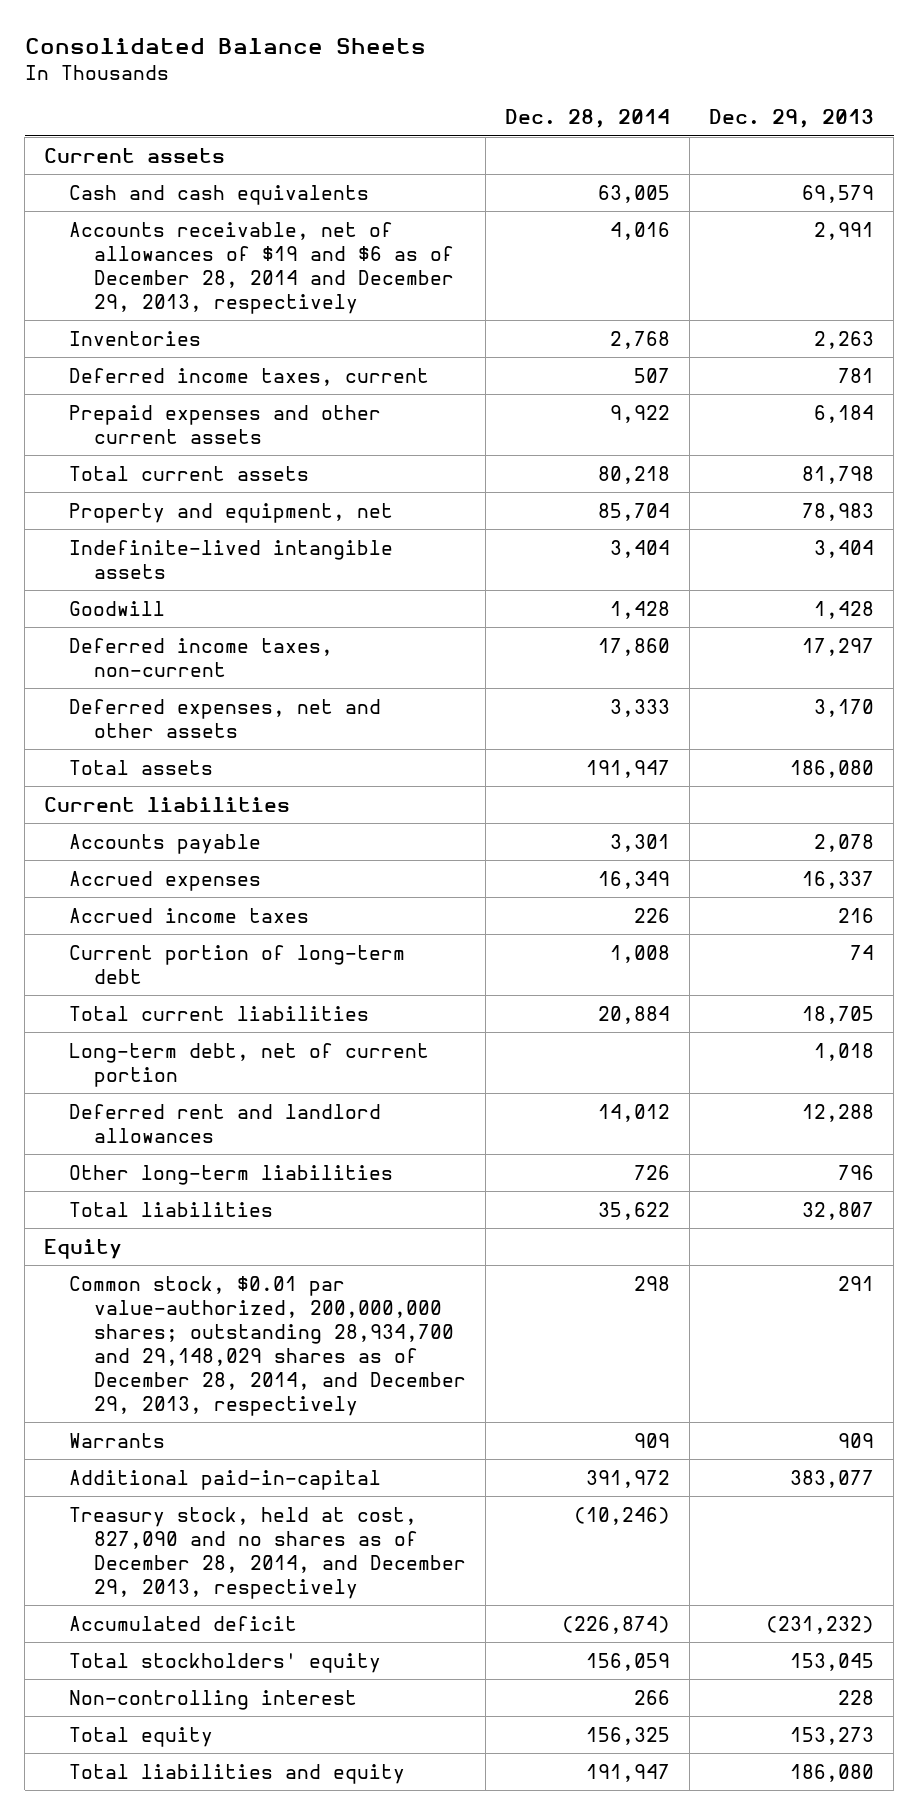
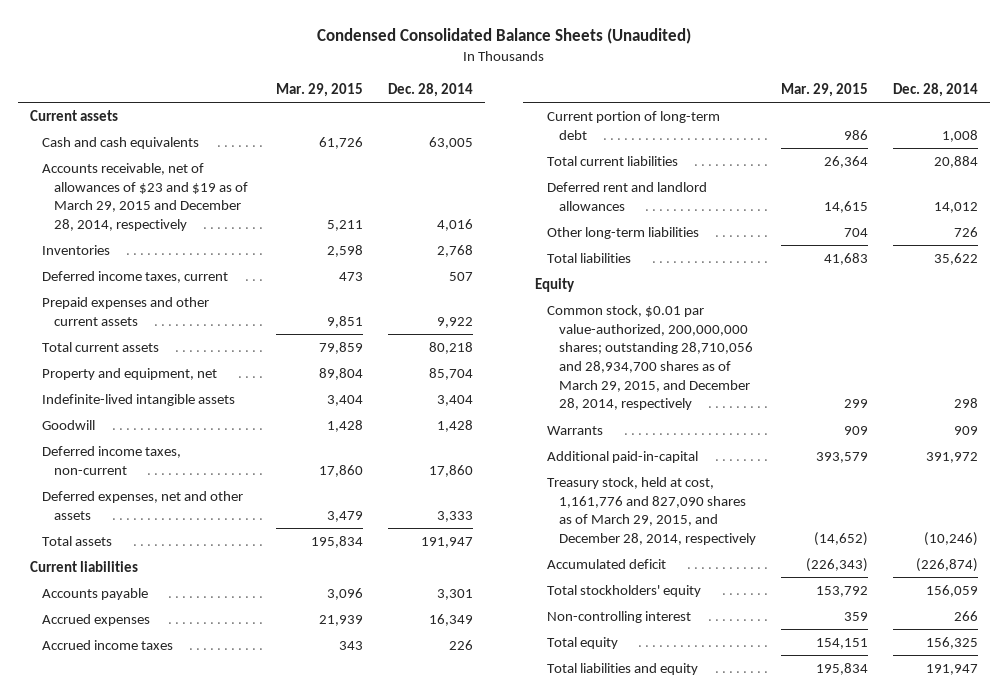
- Consolidated Balance Sheets
+ Condensed Consolidated Balance Sheets (Unaudited)
- | Dec. 28, 2014 | Dec. 29, 2013
+ | Mar. 29, 2015 | Dec. 28, 2014
- Accounts receivable, net of allowances of $19 and $6 as of December 28, 2014 and December 29, 2013, respectively | 4,016 | 2,991
+ Accounts receivable, net of allowances of $23 and $19 as of March 29, 2015 and December 28, 2014, respectively | 5,211 | 4,016
- Long-term debt, net of current portion | | 1,018
- Common stock, $0.01 par value-authorized, 200,000,000 shares; outstanding 28,934,700 and 29,148,029 shares as of December 28, 2014, and December 29, 2013, respectively | 298 | 291
+ Common stock, $0.01 par value-authorized, 200,000,000 shares; outstanding 28,710,056 and 28,934,700 shares as of March 29, 2015, and December 28, 2014, respectively | 299 | 298
- Treasury stock, held at cost, 827,090 and no shares as of December 28, 2014, and December 29, 2013, respectively | (10,246) |
+ Treasury stock, held at cost, 1,161,776 and 827,090 shares as of March 29, 2015, and December 28, 2014, respectively | (14,652) | (10,246)

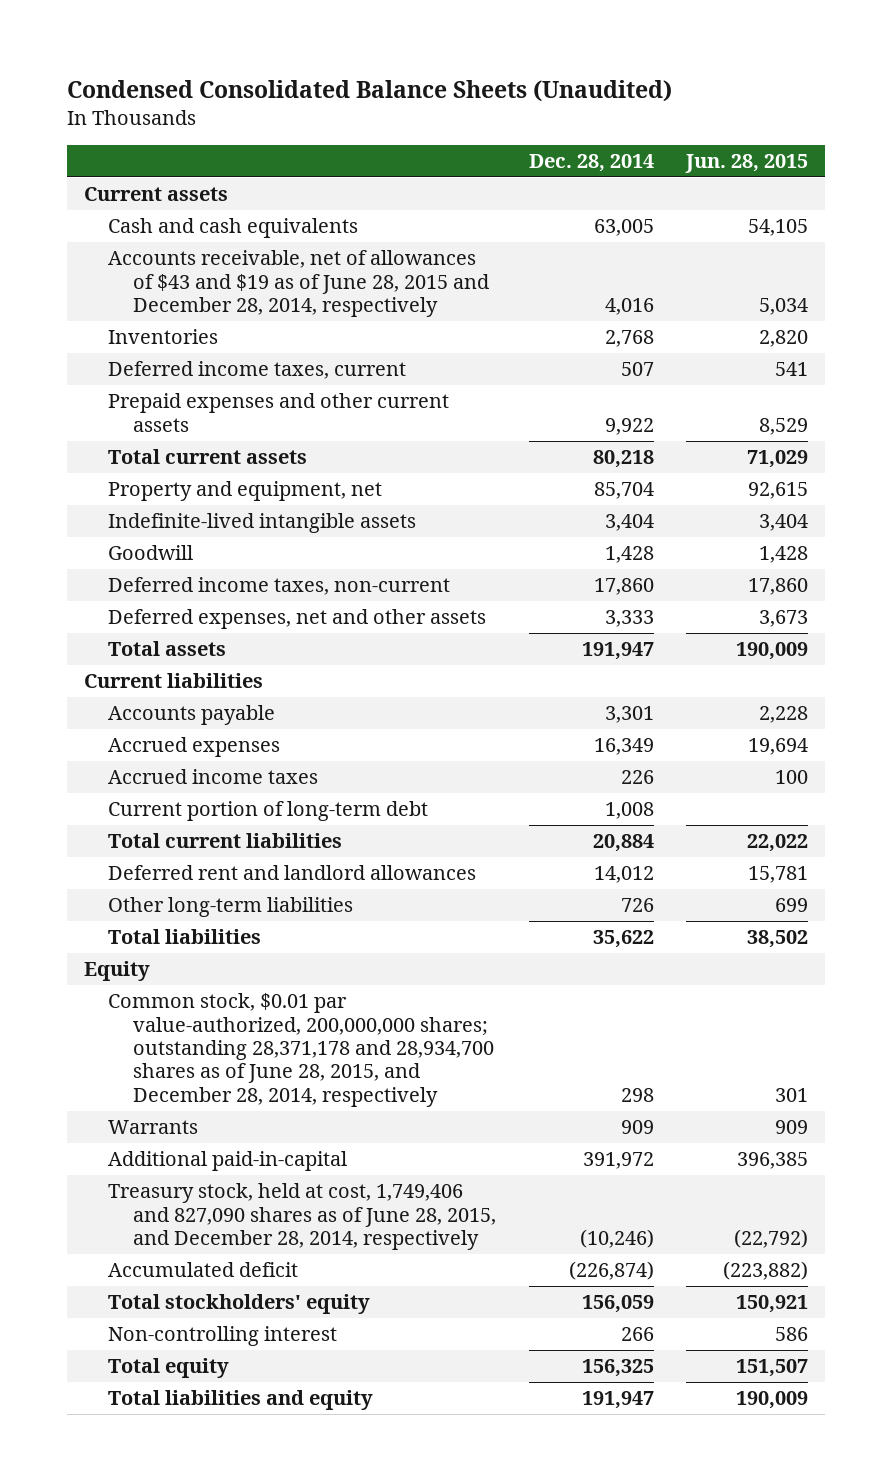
- | Mar. 29, 2015 | Dec. 28, 2014
+ | Dec. 28, 2014 | Jun. 28, 2015
- Accounts receivable, net of allowances of $23 and $19 as of March 29, 2015 and December 28, 2014, respectively | 5,211 | 4,016
+ Accounts receivable, net of allowances of $43 and $19 as of June 28, 2015 and December 28, 2014, respectively | 4,016 | 5,034
- Common stock, $0.01 par value-authorized, 200,000,000 shares; outstanding 28,710,056 and 28,934,700 shares as of March 29, 2015, and December 28, 2014, respectively | 299 | 298
+ Common stock, $0.01 par value-authorized, 200,000,000 shares; outstanding 28,371,178 and 28,934,700 shares as of June 28, 2015, and December 28, 2014, respectively | 298 | 301
- Treasury stock, held at cost, 1,161,776 and 827,090 shares as of March 29, 2015, and December 28, 2014, respectively | (14,652) | (10,246)
+ Treasury stock, held at cost, 1,749,406 and 827,090 shares as of June 28, 2015, and December 28, 2014, respectively | (10,246) | (22,792)

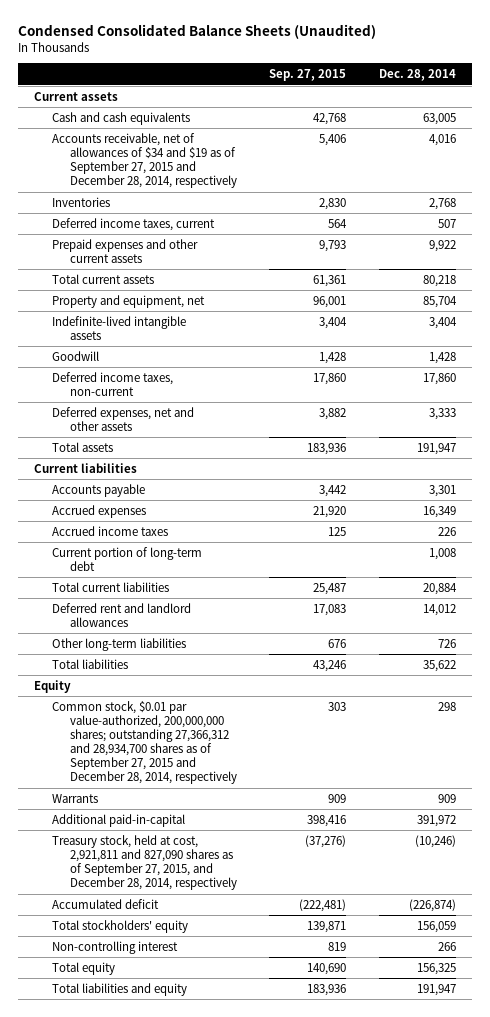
- | Dec. 28, 2014 | Jun. 28, 2015
+ | Sep. 27, 2015 | Dec. 28, 2014
- Accounts receivable, net of allowances of $43 and $19 as of June 28, 2015 and December 28, 2014, respectively | 4,016 | 5,034
+ Accounts receivable, net of allowances of $34 and $19 as of September 27, 2015 and December 28, 2014, respectively | 5,406 | 4,016
- Common stock, $0.01 par value-authorized, 200,000,000 shares; outstanding 28,371,178 and 28,934,700 shares as of June 28, 2015, and December 28, 2014, respectively | 298 | 301
+ Common stock, $0.01 par value-authorized, 200,000,000 shares; outstanding 27,366,312 and 28,934,700 shares as of September 27, 2015 and December 28, 2014, respectively | 303 | 298
- Treasury stock, held at cost, 1,749,406 and 827,090 shares as of June 28, 2015, and December 28, 2014, respectively | (10,246) | (22,792)
+ Treasury stock, held at cost, 2,921,811 and 827,090 shares as of September 27, 2015, and December 28, 2014, respectively | (37,276) | (10,246)

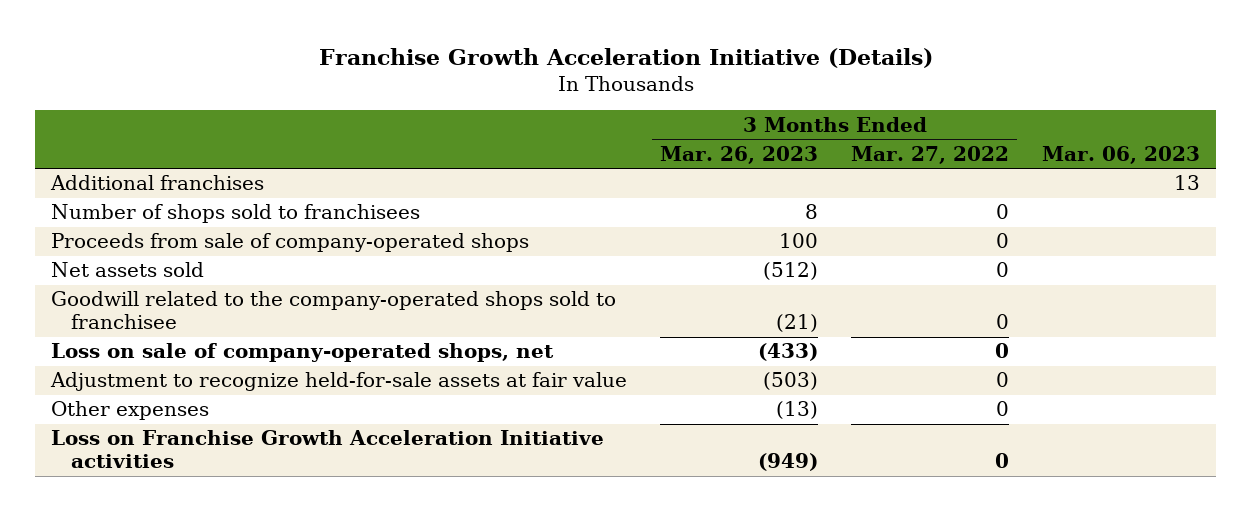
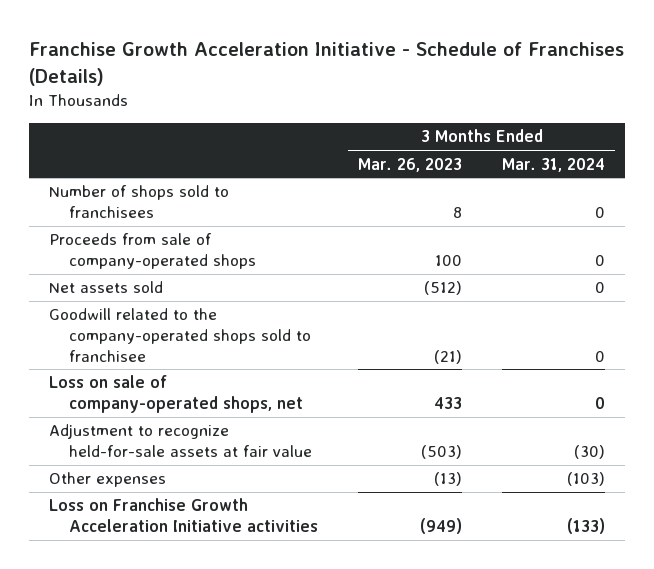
- Franchise Growth Acceleration Initiative (Details)
+ Franchise Growth Acceleration Initiative - Schedule of Franchises (Details)
- | 3 Months Ended Mar. 26, 2023 | 3 Months Ended Mar. 27, 2022 | Mar. 06, 2023
+ | 3 Months Ended Mar. 26, 2023 | 3 Months Ended Mar. 31, 2024
- Additional franchises | | | 13
- Loss on sale of company-operated shops, net | (433) | 0 |
+ Loss on sale of company-operated shops, net | 433 | 0

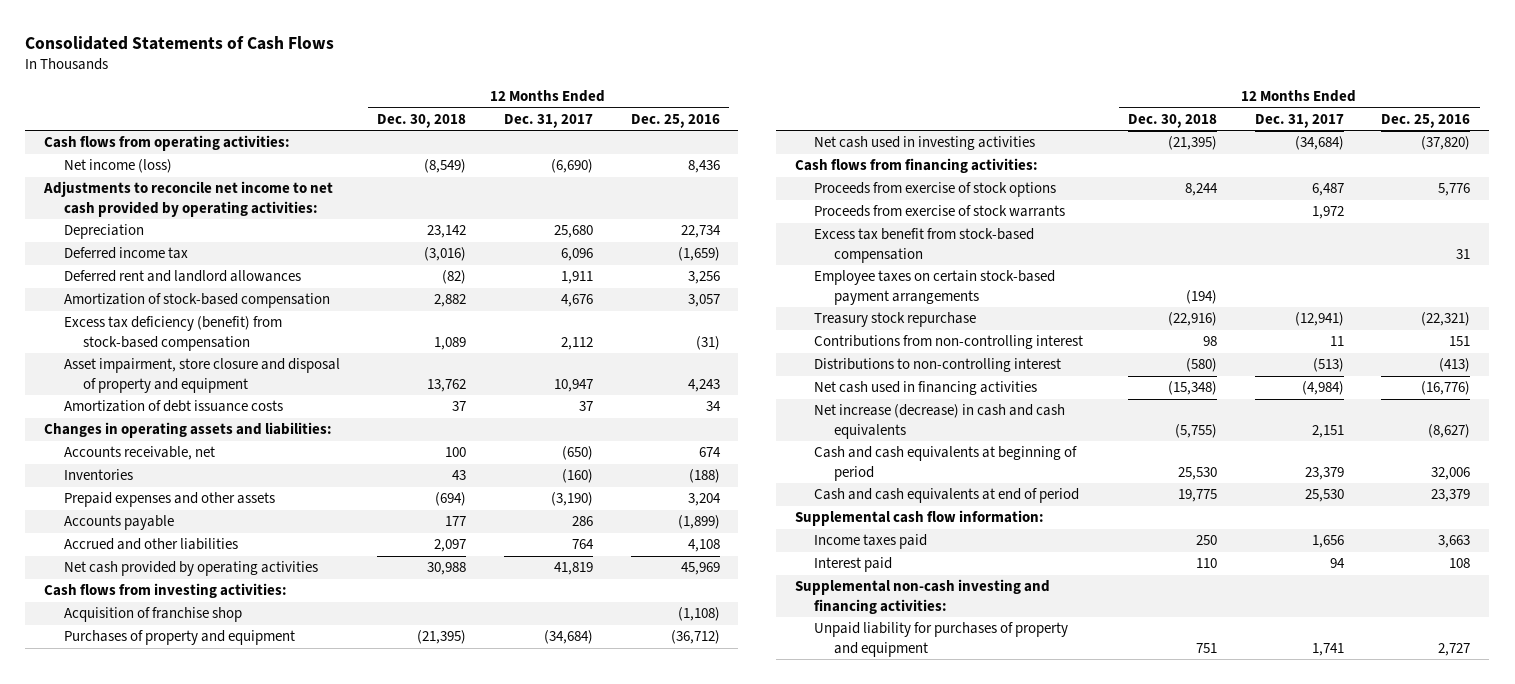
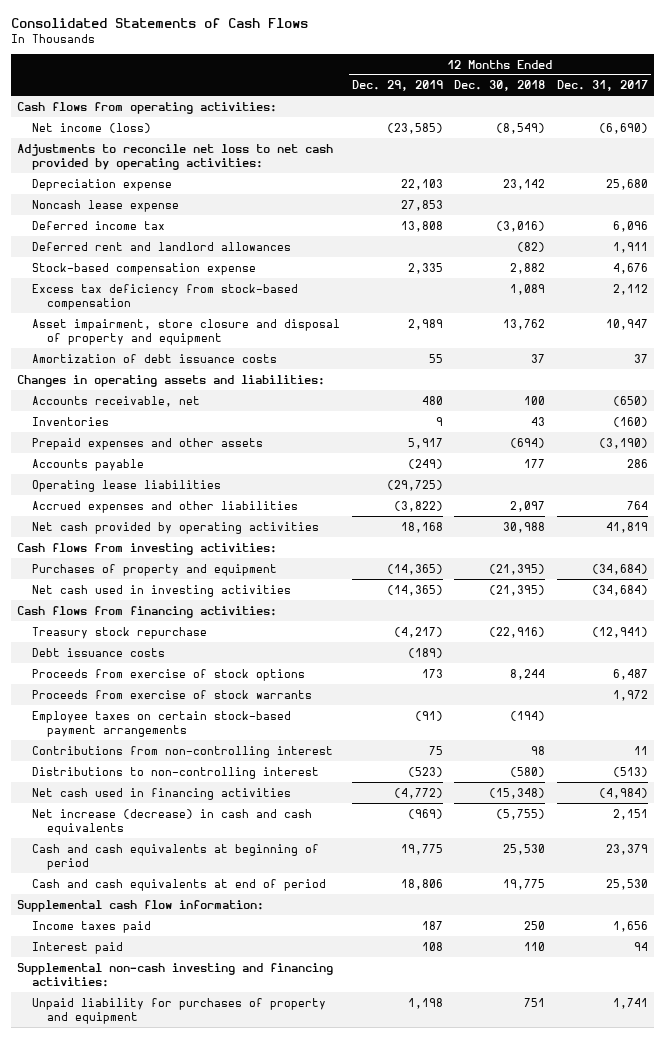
- | 12 Months Ended Dec. 30, 2018 | 12 Months Ended Dec. 31, 2017 | 12 Months Ended Dec. 25, 2016
+ | 12 Months Ended Dec. 29, 2019 | 12 Months Ended Dec. 30, 2018 | 12 Months Ended Dec. 31, 2017
- Adjustments to reconcile net income to net cash provided by operating activities:
- Depreciation | 23,142 | 25,680 | 22,734
+ Adjustments to reconcile net loss to net cash provided by operating activities:
+ Depreciation expense | 22,103 | 23,142 | 25,680
+ Noncash lease expense | 27,853 | |
- Amortization of stock-based compensation | 2,882 | 4,676 | 3,057
- Excess tax deficiency (benefit) from stock-based compensation | 1,089 | 2,112 | (31)
+ Stock-based compensation expense | 2,335 | 2,882 | 4,676
+ Excess tax deficiency from stock-based compensation | | 1,089 | 2,112
- Accrued and other liabilities | 2,097 | 764 | 4,108
+ Operating lease liabilities | (29,725) | |
+ Accrued expenses and other liabilities | (3,822) | 2,097 | 764
- Acquisition of franchise shop | | | (1,108)
moved up: Treasury stock repurchase | (4,217) | (22,916) | (12,941)
+ Debt issuance costs | (189) | |
- Excess tax benefit from stock-based compensation | | | 31

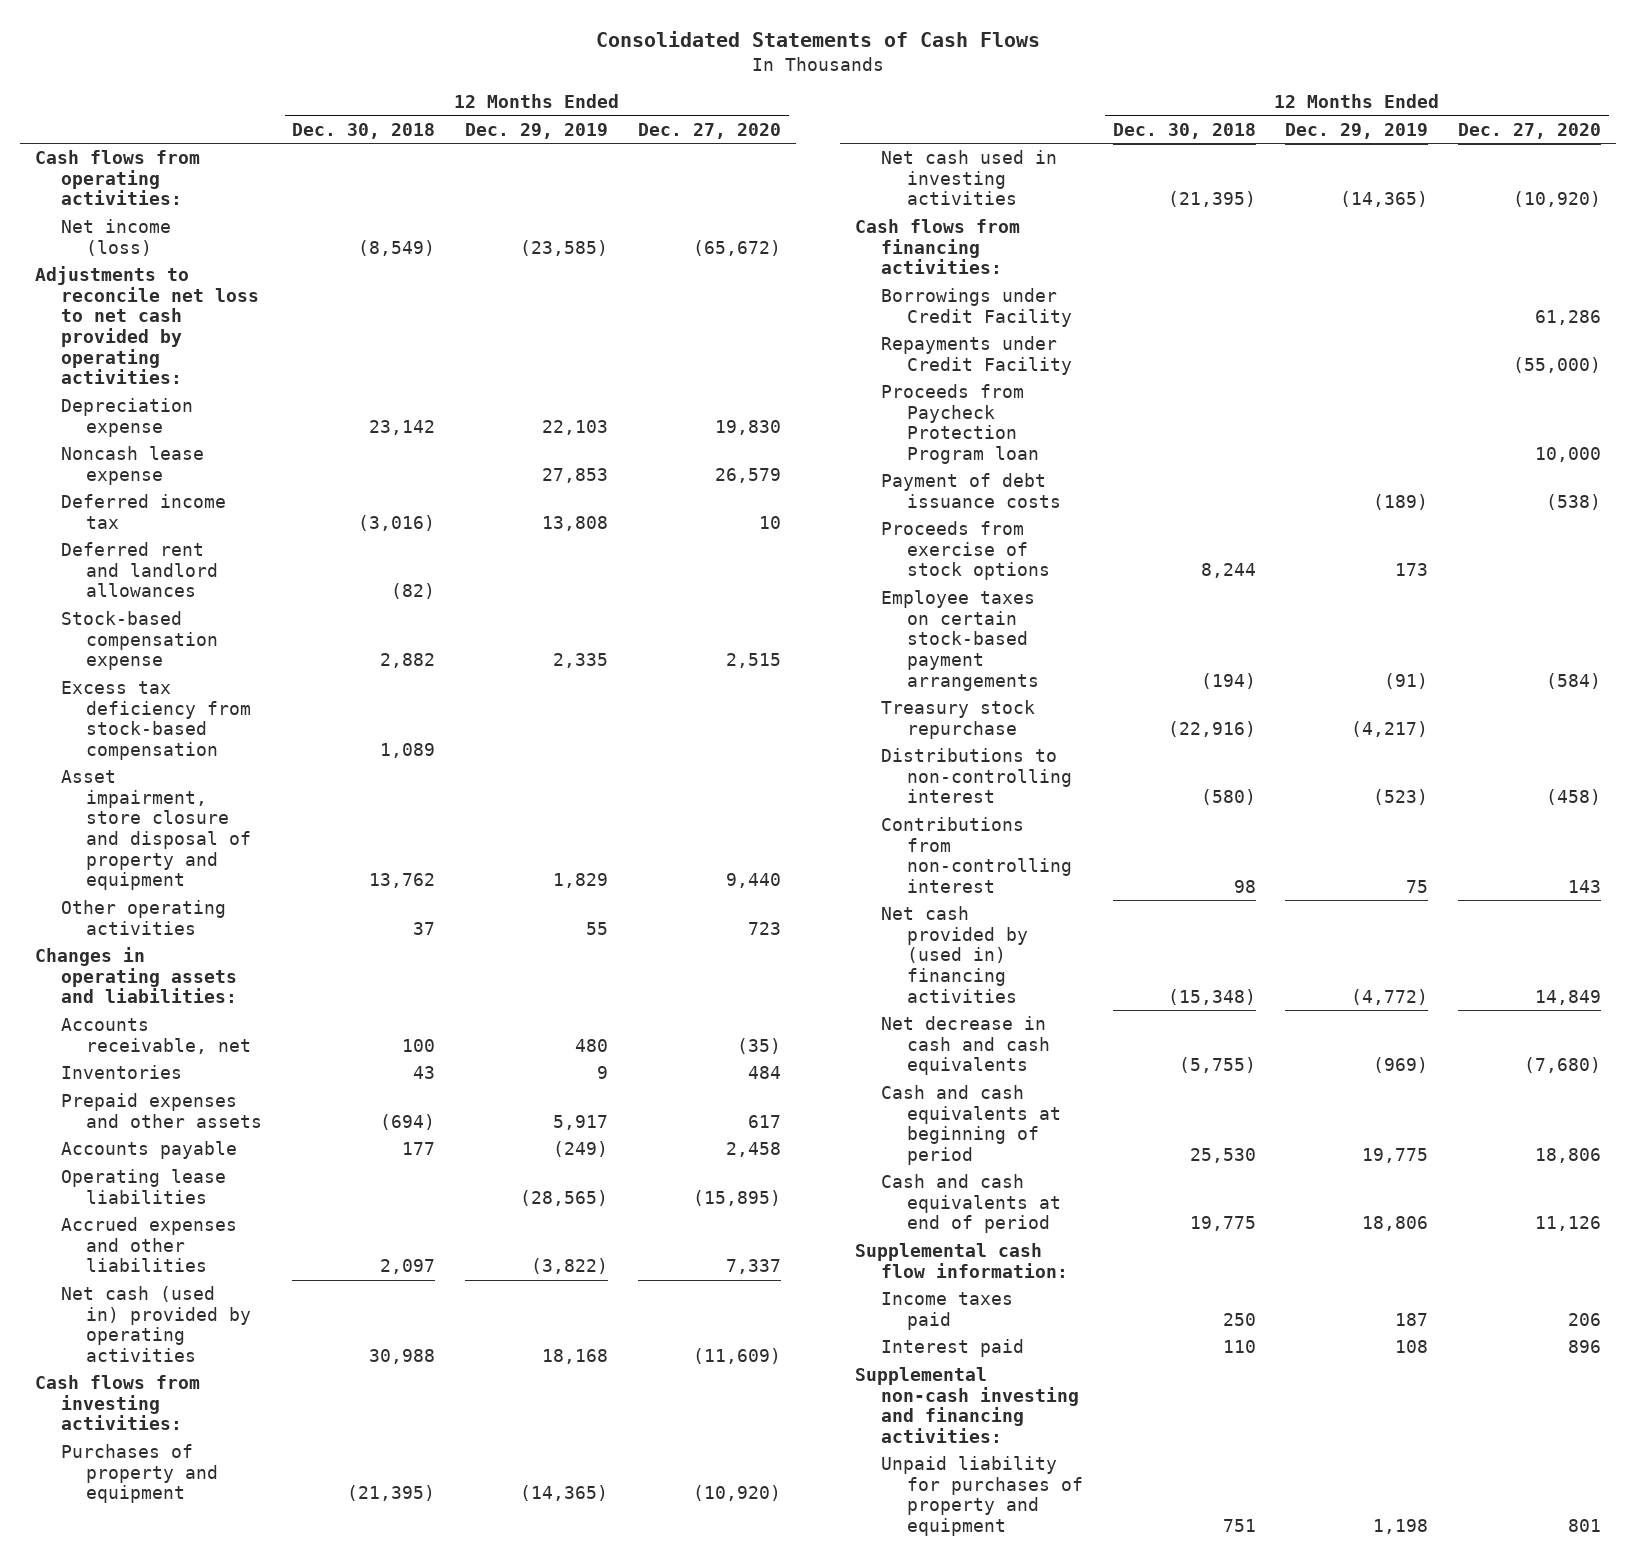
- | 12 Months Ended Dec. 29, 2019 | 12 Months Ended Dec. 30, 2018 | 12 Months Ended Dec. 31, 2017
+ | 12 Months Ended Dec. 30, 2018 | 12 Months Ended Dec. 29, 2019 | 12 Months Ended Dec. 27, 2020
- Asset impairment, store closure and disposal of property and equipment | 2,989 | 13,762 | 10,947
- Amortization of debt issuance costs | 55 | 37 | 37
+ Asset impairment, store closure and disposal of property and equipment | 13,762 | 1,829 | 9,440
+ Other operating activities | 37 | 55 | 723
- Operating lease liabilities | (29,725) | |
+ Operating lease liabilities | | (28,565) | (15,895)
- Net cash provided by operating activities | 18,168 | 30,988 | 41,819
+ Net cash (used in) provided by operating activities | 30,988 | 18,168 | (11,609)
- Debt issuance costs | (189) | |
+ Borrowings under Credit Facility | | | 61,286
+ Repayments under Credit Facility | | | (55,000)
+ Proceeds from Paycheck Protection Program loan | | | 10,000
+ Payment of debt issuance costs | | (189) | (538)
- Proceeds from exercise of stock warrants | | | 1,972
moved down: Treasury stock repurchase | (22,916) | (4,217) |
- Net cash used in financing activities | (4,772) | (15,348) | (4,984)
- Net increase (decrease) in cash and cash equivalents | (969) | (5,755) | 2,151
moved down: Contributions from non-controlling interest | 98 | 75 | 143
+ Net cash provided by (used in) financing activities | (15,348) | (4,772) | 14,849
+ Net decrease in cash and cash equivalents | (5,755) | (969) | (7,680)

